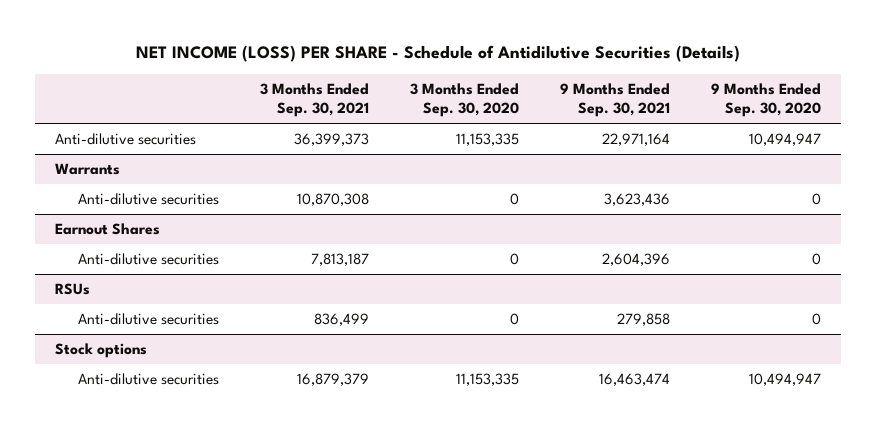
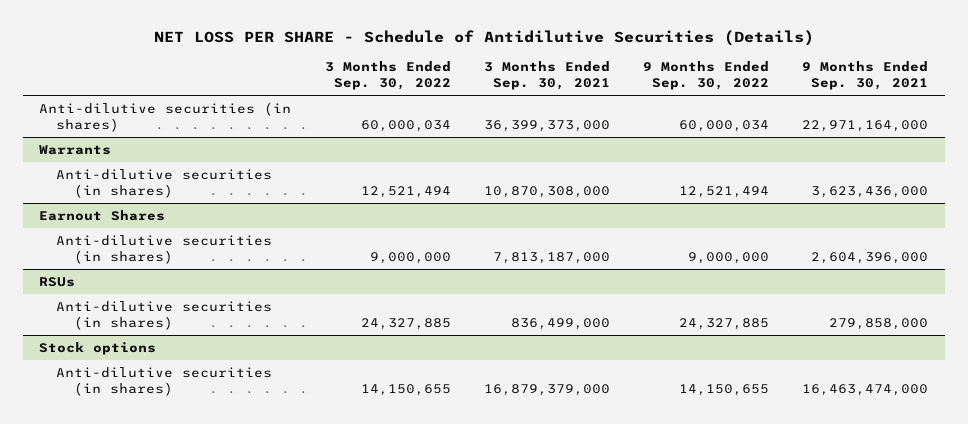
- NET INCOME (LOSS) PER SHARE - Schedule of Antidilutive Securities (Details)
+ NET LOSS PER SHARE - Schedule of Antidilutive Securities (Details)
- | 3 Months Ended Sep. 30, 2021 | 3 Months Ended Sep. 30, 2020 | 9 Months Ended Sep. 30, 2021 | 9 Months Ended Sep. 30, 2020
+ | 3 Months Ended Sep. 30, 2022 | 3 Months Ended Sep. 30, 2021 | 9 Months Ended Sep. 30, 2022 | 9 Months Ended Sep. 30, 2021
- Anti-dilutive securities | 36,399,373 | 11,153,335 | 22,971,164 | 10,494,947
+ Anti-dilutive securities (in shares) | 60,000,034 | 36,399,373,000 | 60,000,034 | 22,971,164,000
@ Warrants
- Anti-dilutive securities | 10,870,308 | 0 | 3,623,436 | 0
+ Anti-dilutive securities (in shares) | 12,521,494 | 10,870,308,000 | 12,521,494 | 3,623,436,000
@ Earnout Shares
- Anti-dilutive securities | 7,813,187 | 0 | 2,604,396 | 0
+ Anti-dilutive securities (in shares) | 9,000,000 | 7,813,187,000 | 9,000,000 | 2,604,396,000
@ RSUs
- Anti-dilutive securities | 836,499 | 0 | 279,858 | 0
+ Anti-dilutive securities (in shares) | 24,327,885 | 836,499,000 | 24,327,885 | 279,858,000
@ Stock options
- Anti-dilutive securities | 16,879,379 | 11,153,335 | 16,463,474 | 10,494,947
+ Anti-dilutive securities (in shares) | 14,150,655 | 16,879,379,000 | 14,150,655 | 16,463,474,000

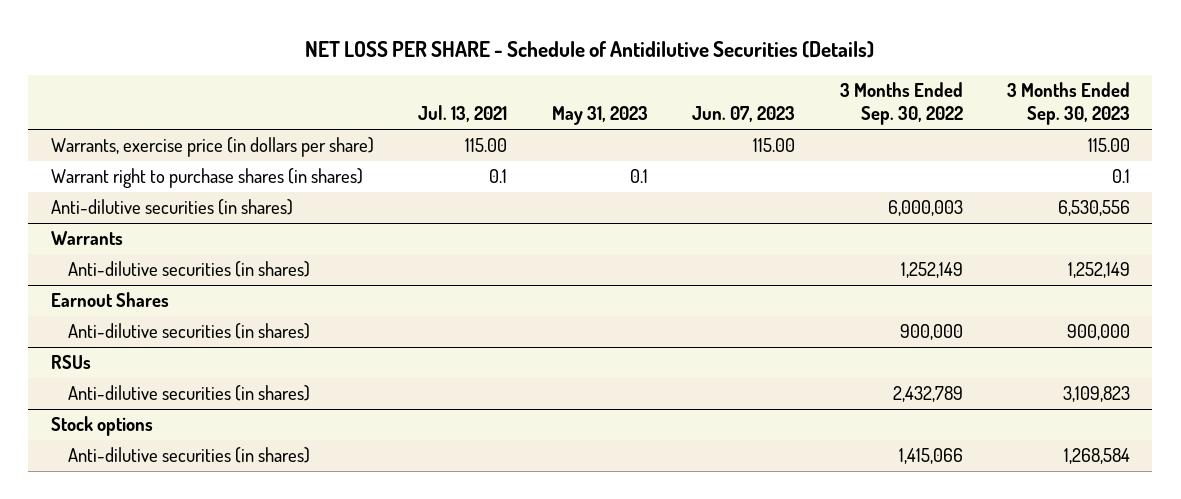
- | 3 Months Ended Sep. 30, 2022 | 3 Months Ended Sep. 30, 2021 | 9 Months Ended Sep. 30, 2022 | 9 Months Ended Sep. 30, 2021
+ | Jul. 13, 2021 | May 31, 2023 | Jun. 07, 2023 | 3 Months Ended Sep. 30, 2022 | 3 Months Ended Sep. 30, 2023
- Anti-dilutive securities (in shares) | 60,000,034 | 36,399,373,000 | 60,000,034 | 22,971,164,000
+ Warrants, exercise price (in dollars per share) | 115.00 | | 115.00 | | 115.00
+ Warrant right to purchase shares (in shares) | 0.1 | 0.1 | | | 0.1
+ Anti-dilutive securities (in shares) | | | | 6,000,003 | 6,530,556
@ Warrants
- Anti-dilutive securities (in shares) | 12,521,494 | 10,870,308,000 | 12,521,494 | 3,623,436,000
+ Anti-dilutive securities (in shares) | | | | 1,252,149 | 1,252,149
@ Earnout Shares
- Anti-dilutive securities (in shares) | 9,000,000 | 7,813,187,000 | 9,000,000 | 2,604,396,000
+ Anti-dilutive securities (in shares) | | | | 900,000 | 900,000
@ RSUs
- Anti-dilutive securities (in shares) | 24,327,885 | 836,499,000 | 24,327,885 | 279,858,000
+ Anti-dilutive securities (in shares) | | | | 2,432,789 | 3,109,823
@ Stock options
- Anti-dilutive securities (in shares) | 14,150,655 | 16,879,379,000 | 14,150,655 | 16,463,474,000
+ Anti-dilutive securities (in shares) | | | | 1,415,066 | 1,268,584

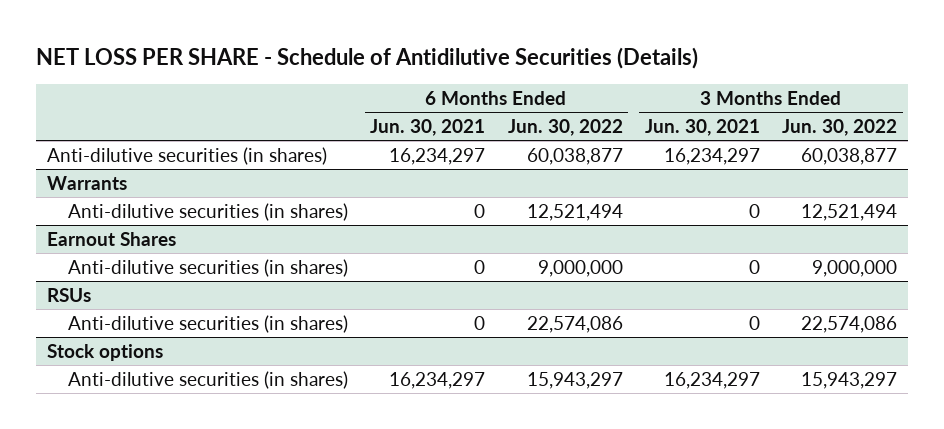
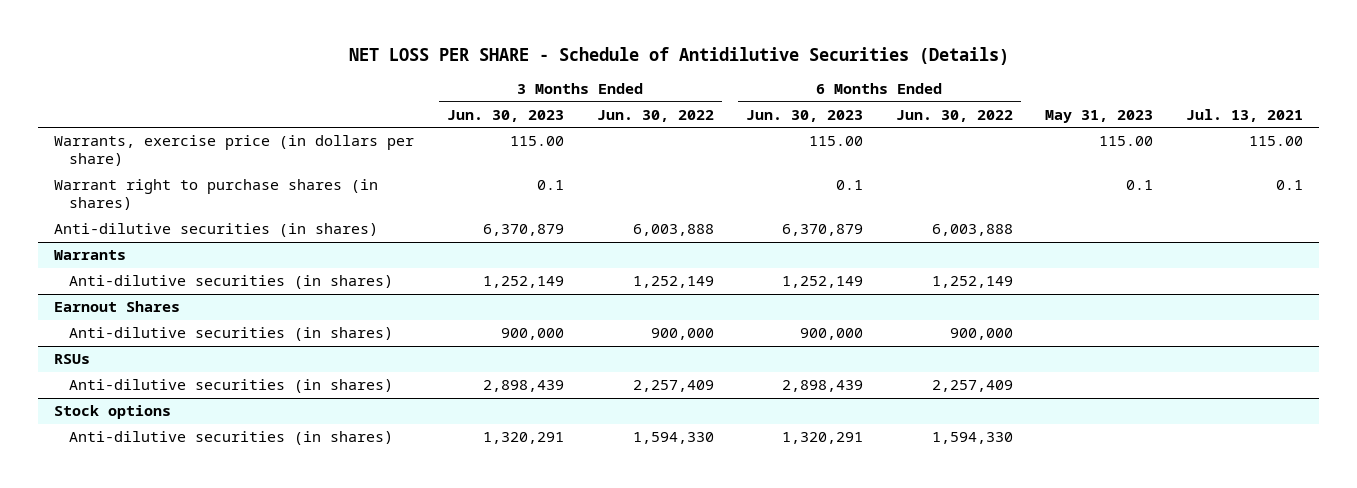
- | 6 Months Ended Jun. 30, 2021 | 6 Months Ended Jun. 30, 2022 | 3 Months Ended Jun. 30, 2021 | 3 Months Ended Jun. 30, 2022
+ | 3 Months Ended Jun. 30, 2023 | 3 Months Ended Jun. 30, 2022 | 6 Months Ended Jun. 30, 2023 | 6 Months Ended Jun. 30, 2022 | May 31, 2023 | Jul. 13, 2021
- Anti-dilutive securities (in shares) | 16,234,297 | 60,038,877 | 16,234,297 | 60,038,877
+ Warrants, exercise price (in dollars per share) | 115.00 | | 115.00 | | 115.00 | 115.00
+ Warrant right to purchase shares (in shares) | 0.1 | | 0.1 | | 0.1 | 0.1
+ Anti-dilutive securities (in shares) | 6,370,879 | 6,003,888 | 6,370,879 | 6,003,888 | |
@ Warrants
- Anti-dilutive securities (in shares) | 0 | 12,521,494 | 0 | 12,521,494
+ Anti-dilutive securities (in shares) | 1,252,149 | 1,252,149 | 1,252,149 | 1,252,149 | |
@ Earnout Shares
- Anti-dilutive securities (in shares) | 0 | 9,000,000 | 0 | 9,000,000
+ Anti-dilutive securities (in shares) | 900,000 | 900,000 | 900,000 | 900,000 | |
@ RSUs
- Anti-dilutive securities (in shares) | 0 | 22,574,086 | 0 | 22,574,086
+ Anti-dilutive securities (in shares) | 2,898,439 | 2,257,409 | 2,898,439 | 2,257,409 | |
@ Stock options
- Anti-dilutive securities (in shares) | 16,234,297 | 15,943,297 | 16,234,297 | 15,943,297
+ Anti-dilutive securities (in shares) | 1,320,291 | 1,594,330 | 1,320,291 | 1,594,330 | |

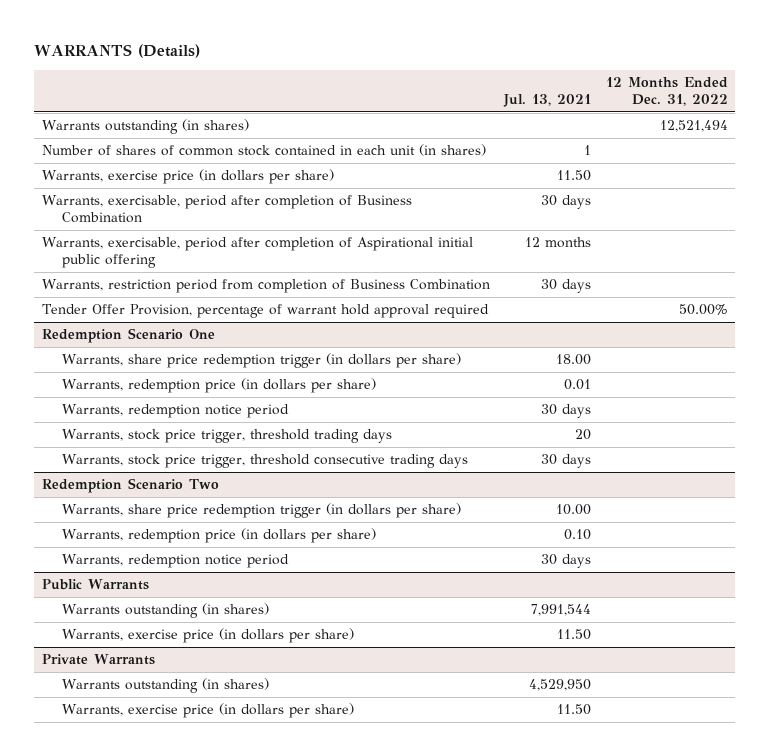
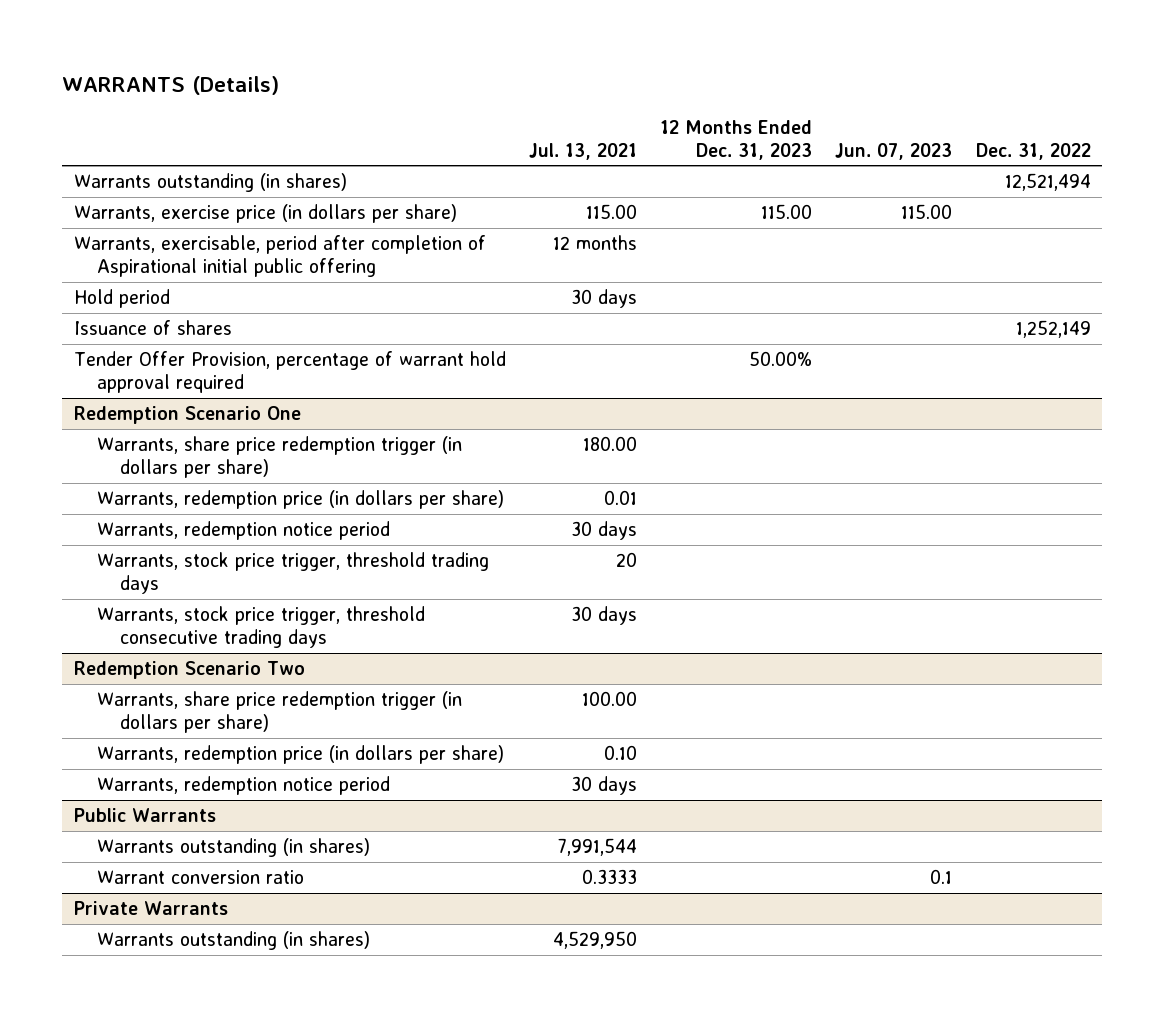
- | Jul. 13, 2021 | 12 Months Ended Dec. 31, 2022
+ | Jul. 13, 2021 | 12 Months Ended Dec. 31, 2023 | Jun. 07, 2023 | Dec. 31, 2022
- Number of shares of common stock contained in each unit (in shares) | 1 |
- Warrants, exercise price (in dollars per share) | 11.50 |
- Warrants, exercisable, period after completion of Business Combination | 30 days |
+ Warrants, exercise price (in dollars per share) | 115.00 | 115.00 | 115.00 |
- Warrants, restriction period from completion of Business Combination | 30 days |
+ Hold period | 30 days | | |
+ Issuance of shares | | | | 1,252,149
@ Redemption Scenario One
- Warrants, share price redemption trigger (in dollars per share) | 18.00 |
+ Warrants, share price redemption trigger (in dollars per share) | 180.00 | | |
@ Redemption Scenario Two
- Warrants, share price redemption trigger (in dollars per share) | 10.00 |
+ Warrants, share price redemption trigger (in dollars per share) | 100.00 | | |
@ Public Warrants
- Warrants, exercise price (in dollars per share) | 11.50 |
+ Warrant conversion ratio | 0.3333 | | 0.1 |
@ Private Warrants
- Warrants, exercise price (in dollars per share) | 11.50 |

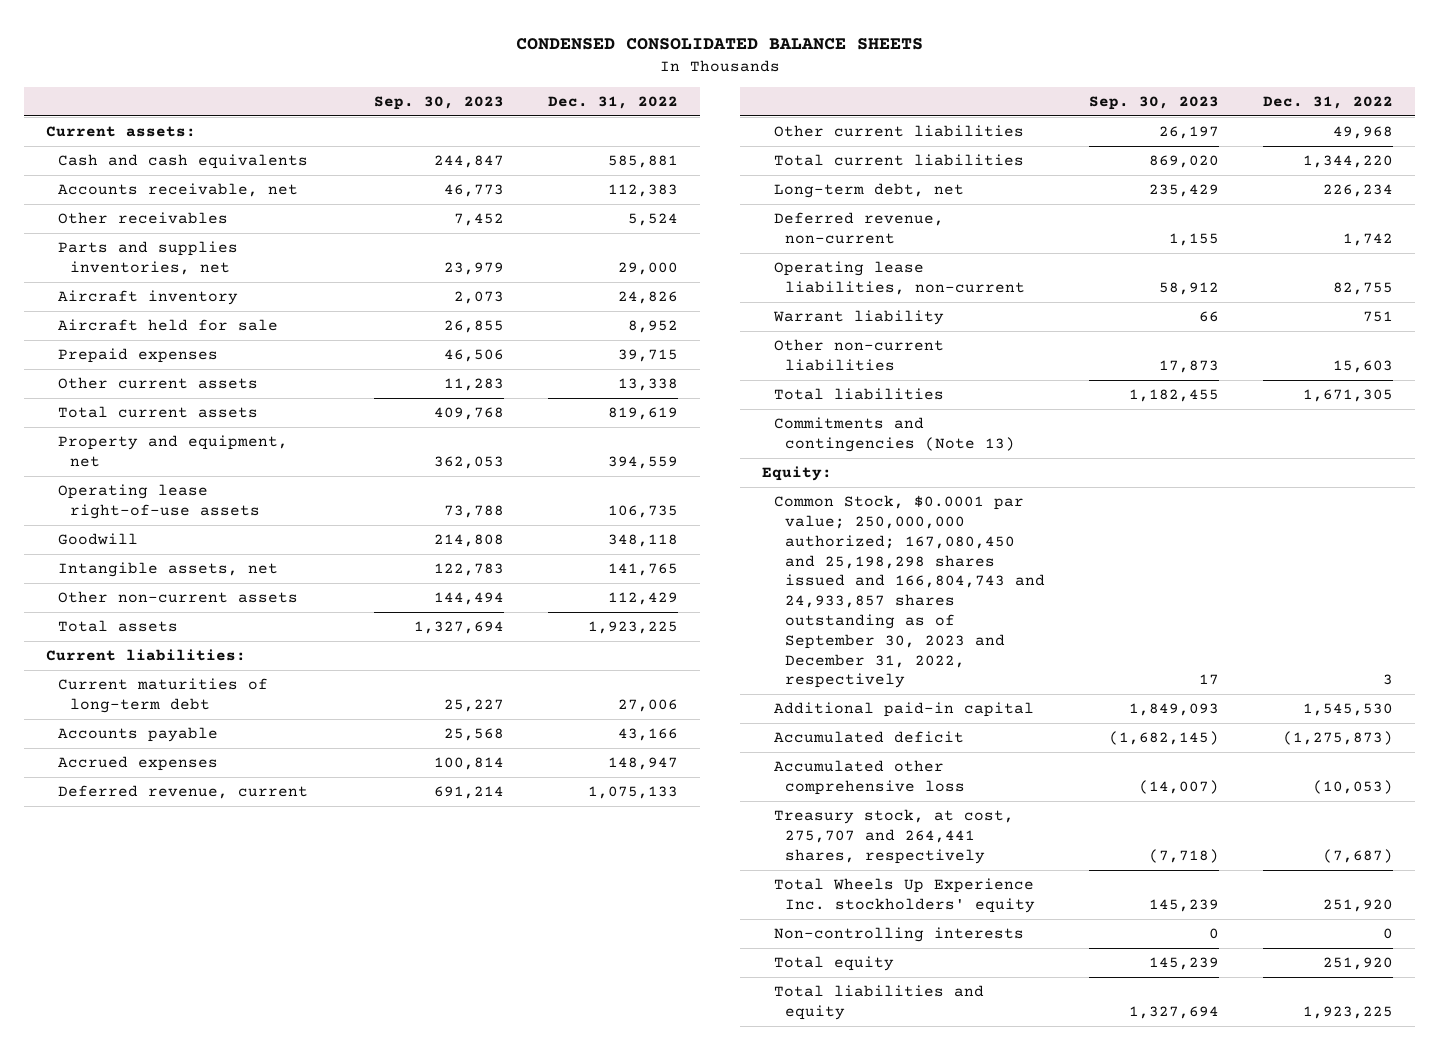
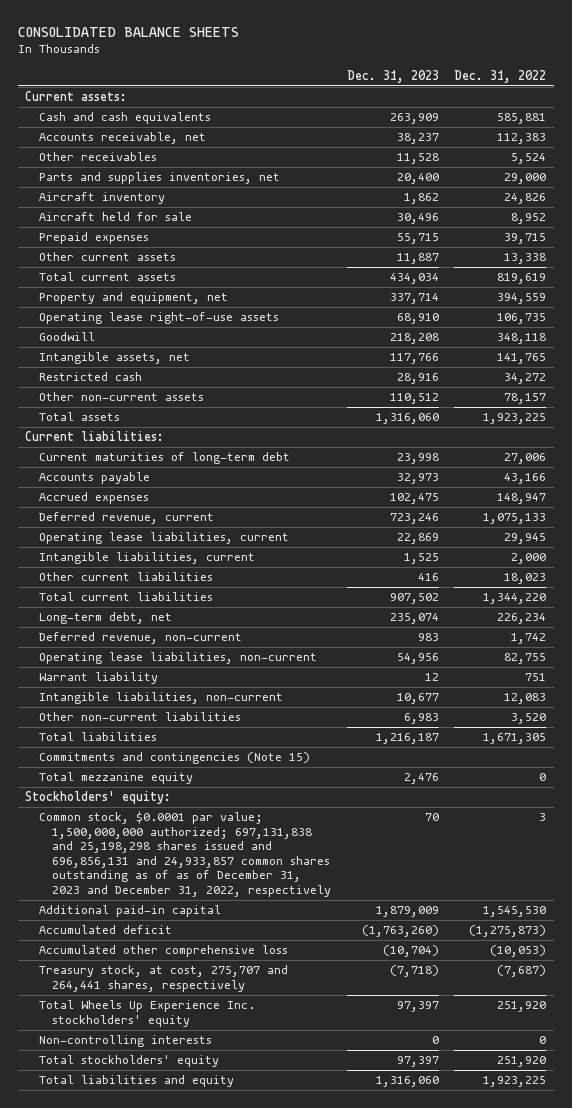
- CONDENSED CONSOLIDATED BALANCE SHEETS
+ CONSOLIDATED BALANCE SHEETS
- | Sep. 30, 2023 | Dec. 31, 2022
+ | Dec. 31, 2023 | Dec. 31, 2022
- Other non-current assets | 144,494 | 112,429
+ Restricted cash | 28,916 | 34,272
+ Other non-current assets | 110,512 | 78,157
- Other current liabilities | 26,197 | 49,968
+ Operating lease liabilities, current | 22,869 | 29,945
+ Intangible liabilities, current | 1,525 | 2,000
+ Other current liabilities | 416 | 18,023
- Other non-current liabilities | 17,873 | 15,603
+ Intangible liabilities, non-current | 10,677 | 12,083
+ Other non-current liabilities | 6,983 | 3,520
- Commitments and contingencies (Note 13)
- Equity:
- Common Stock, $0.0001 par value; 250,000,000 authorized; 167,080,450 and 25,198,298 shares issued and 166,804,743 and 24,933,857 shares outstanding as of September 30, 2023 and December 31, 2022, respectively | 17 | 3
+ Commitments and contingencies (Note 15)
+ Total mezzanine equity | 2,476 | 0
+ Stockholders' equity:
+ Common stock, $0.0001 par value; 1,500,000,000 authorized; 697,131,838 and 25,198,298 shares issued and 696,856,131 and 24,933,857 common shares outstanding as of as of December 31, 2023 and December 31, 2022, respectively | 70 | 3
- Total equity | 145,239 | 251,920
+ Total stockholders' equity | 97,397 | 251,920

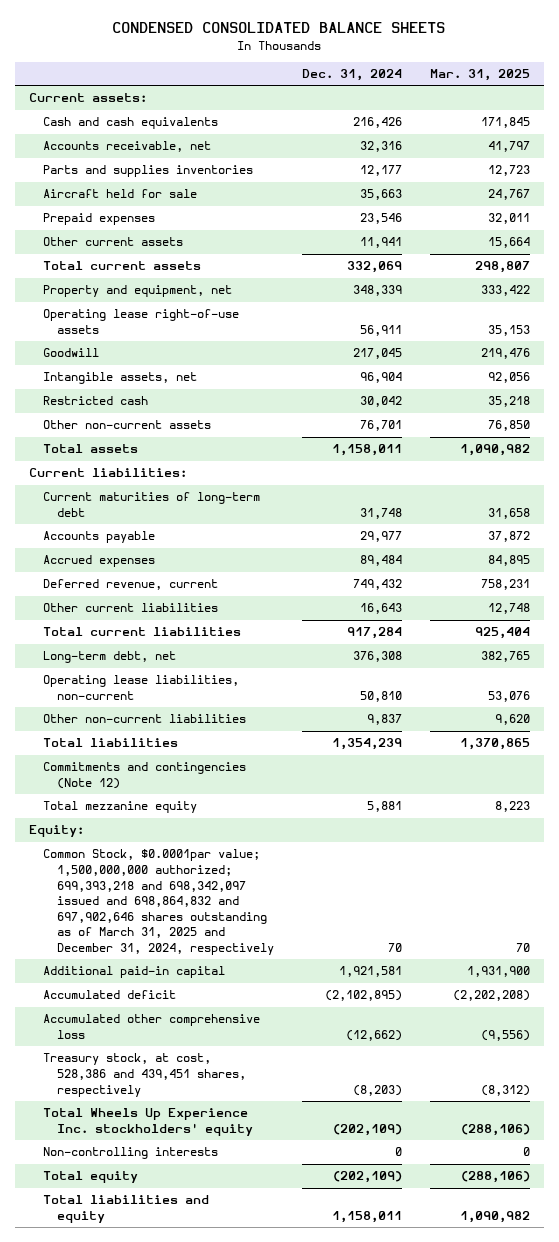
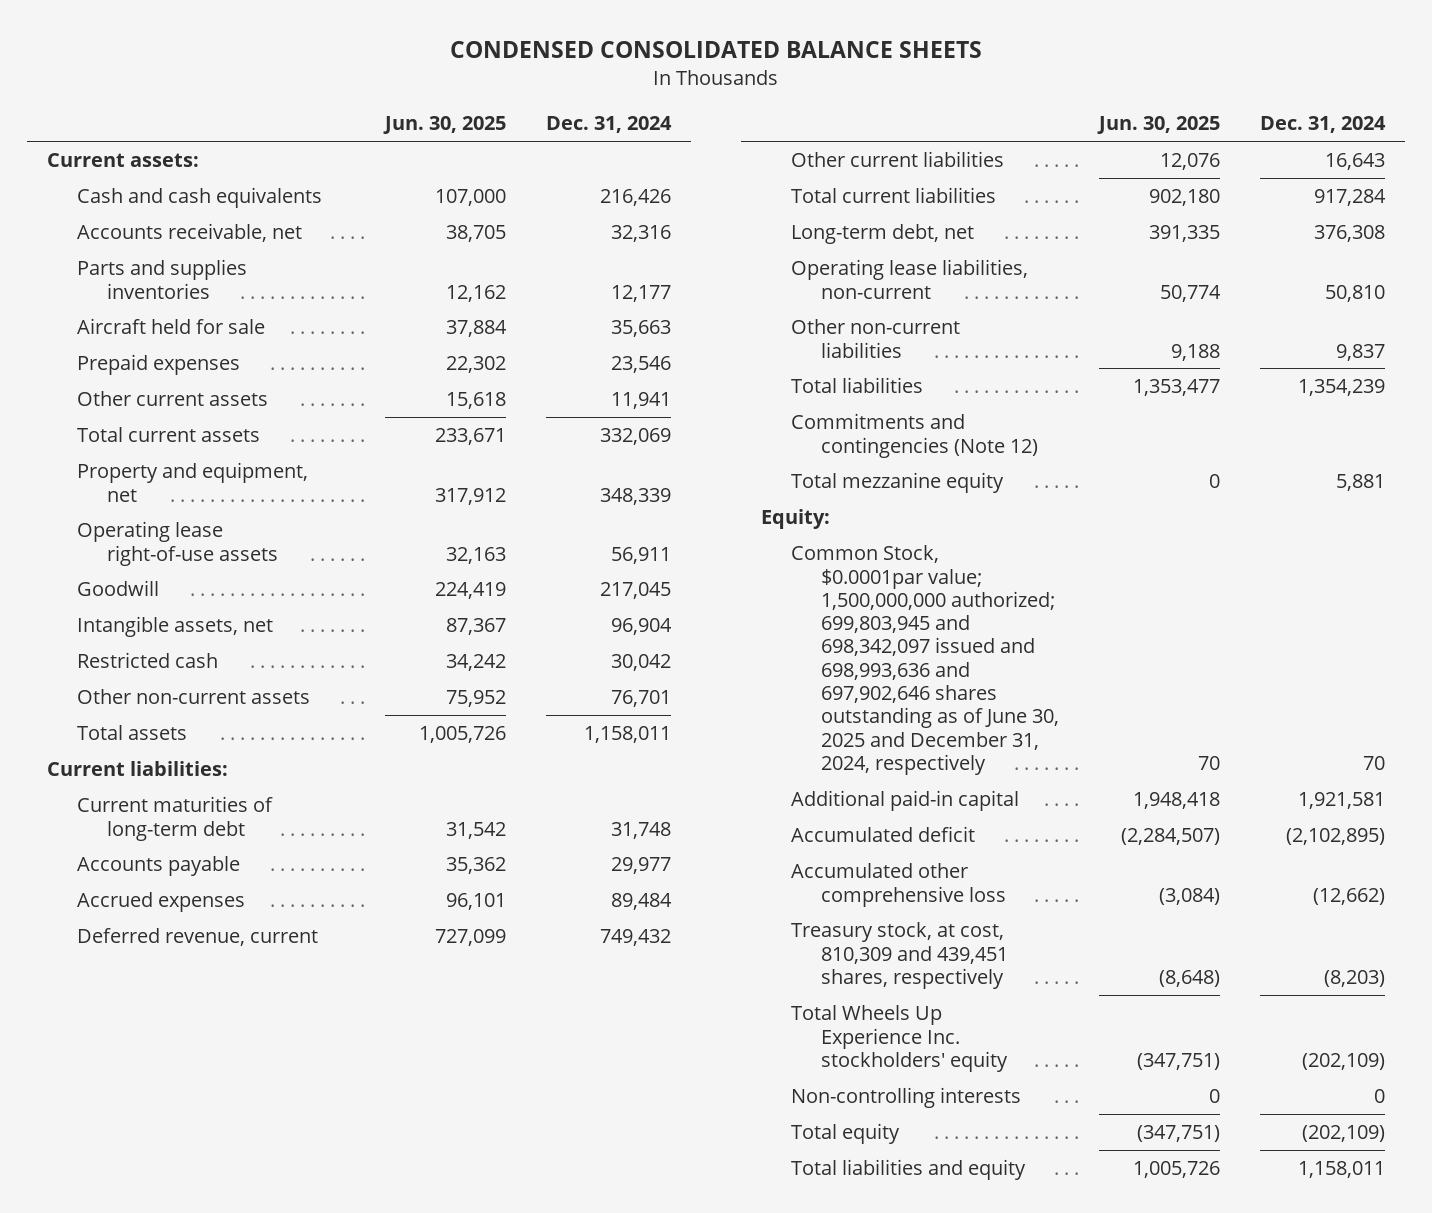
- | Dec. 31, 2024 | Mar. 31, 2025
+ | Jun. 30, 2025 | Dec. 31, 2024
- Common Stock, $0.0001par value; 1,500,000,000 authorized; 699,393,218 and 698,342,097 issued and 698,864,832 and 697,902,646 shares outstanding as of March 31, 2025 and December 31, 2024, respectively | 70 | 70
+ Common Stock, $0.0001par value; 1,500,000,000 authorized; 699,803,945 and 698,342,097 issued and 698,993,636 and 697,902,646 shares outstanding as of June 30, 2025 and December 31, 2024, respectively | 70 | 70
- Treasury stock, at cost, 528,386 and 439,451 shares, respectively | (8,203) | (8,312)
+ Treasury stock, at cost, 810,309 and 439,451 shares, respectively | (8,648) | (8,203)

